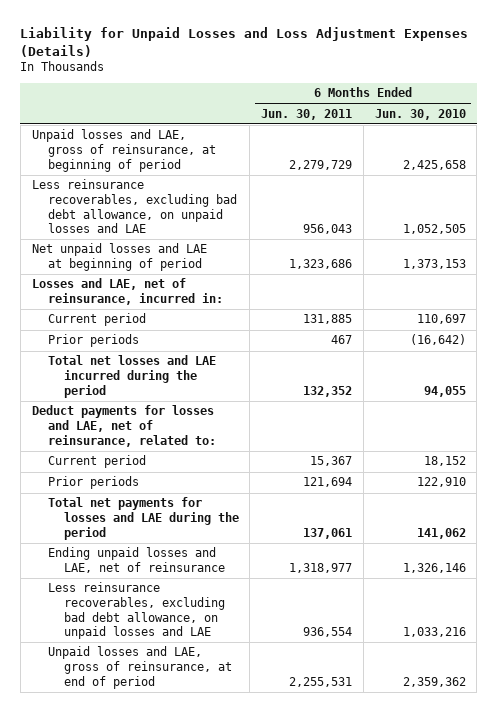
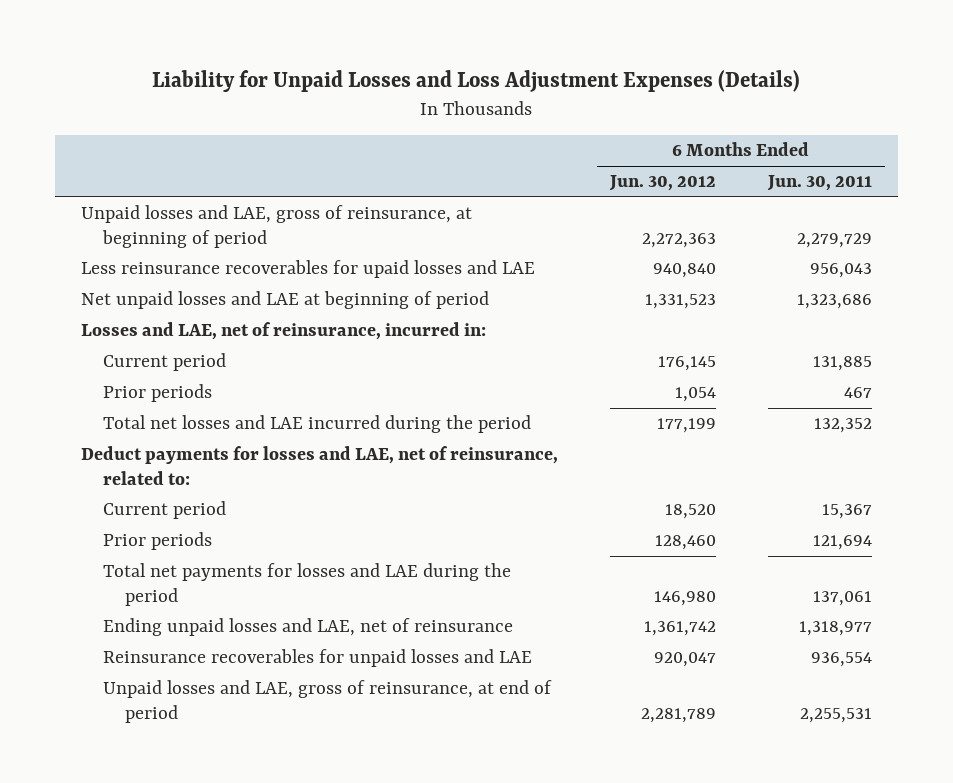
- | 6 Months Ended Jun. 30, 2011 | 6 Months Ended Jun. 30, 2010
+ | 6 Months Ended Jun. 30, 2012 | 6 Months Ended Jun. 30, 2011
- Less reinsurance recoverables, excluding bad debt allowance, on unpaid losses and LAE | 956,043 | 1,052,505
+ Less reinsurance recoverables for upaid losses and LAE | 940,840 | 956,043
- Less reinsurance recoverables, excluding bad debt allowance, on unpaid losses and LAE | 936,554 | 1,033,216
+ Reinsurance recoverables for unpaid losses and LAE | 920,047 | 936,554

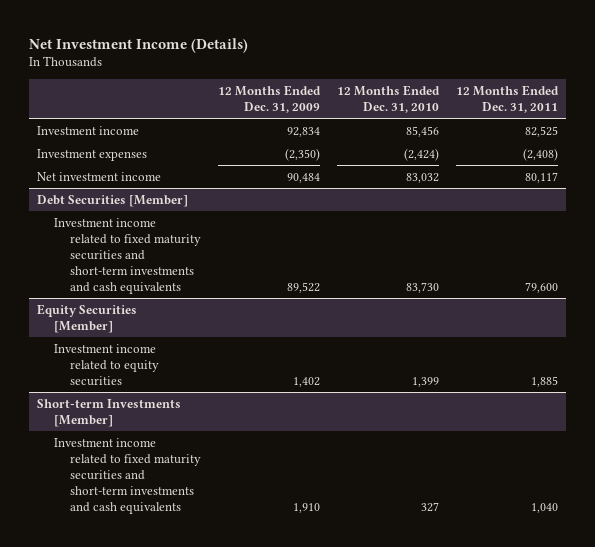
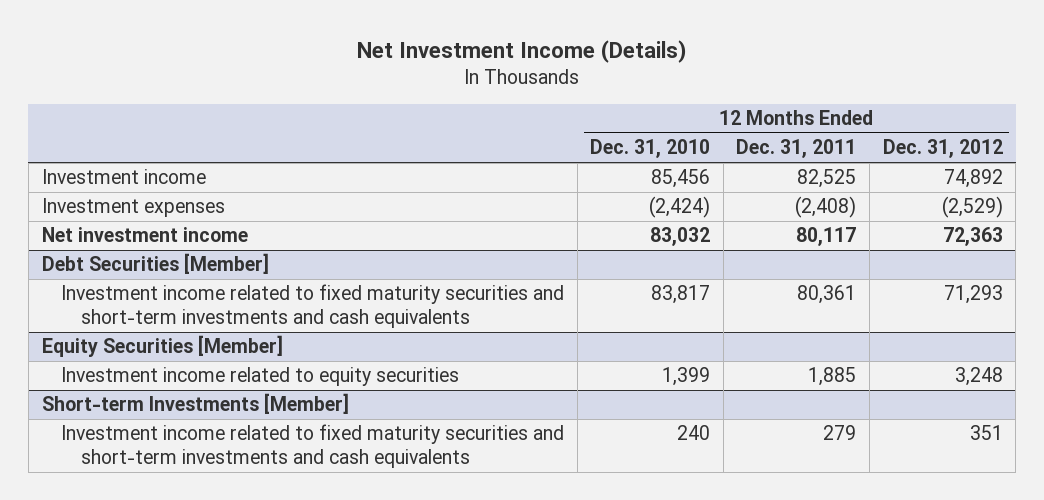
- | 12 Months Ended Dec. 31, 2009 | 12 Months Ended Dec. 31, 2010 | 12 Months Ended Dec. 31, 2011
+ | 12 Months Ended Dec. 31, 2010 | 12 Months Ended Dec. 31, 2011 | 12 Months Ended Dec. 31, 2012
@ Debt Securities [Member]
- Investment income related to fixed maturity securities and short-term investments and cash equivalents | 89,522 | 83,730 | 79,600
+ Investment income related to fixed maturity securities and short-term investments and cash equivalents | 83,817 | 80,361 | 71,293
@ Short-term Investments [Member]
- Investment income related to fixed maturity securities and short-term investments and cash equivalents | 1,910 | 327 | 1,040
+ Investment income related to fixed maturity securities and short-term investments and cash equivalents | 240 | 279 | 351

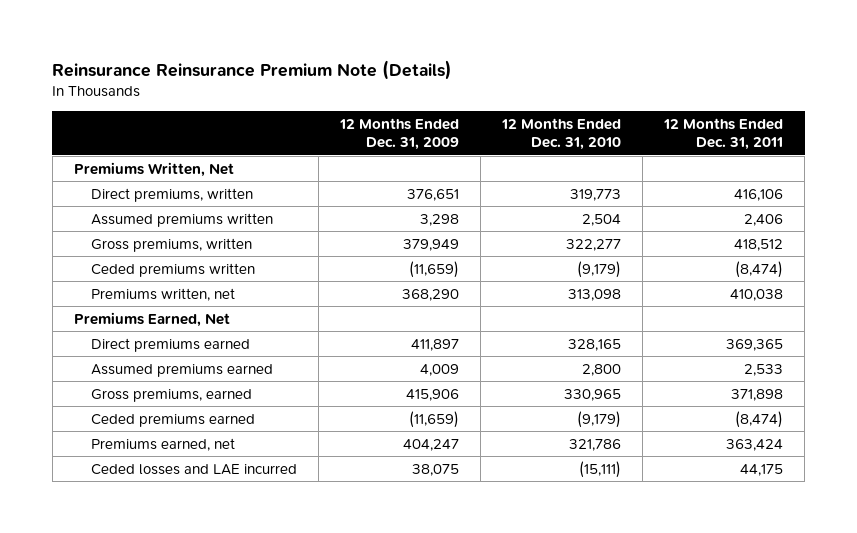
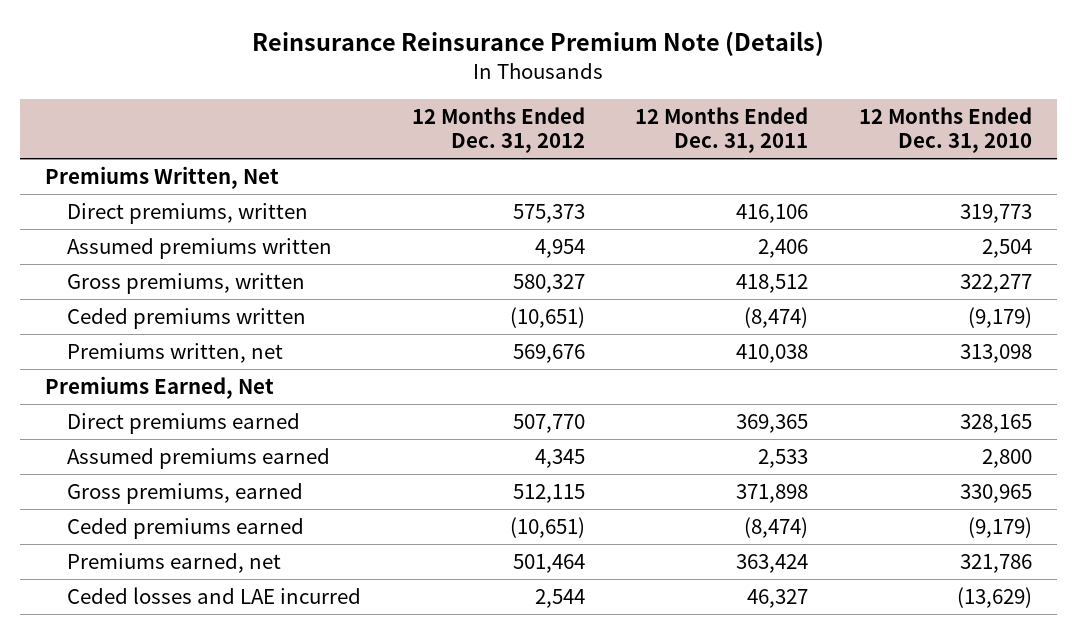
- | 12 Months Ended Dec. 31, 2009 | 12 Months Ended Dec. 31, 2010 | 12 Months Ended Dec. 31, 2011
+ | 12 Months Ended Dec. 31, 2012 | 12 Months Ended Dec. 31, 2011 | 12 Months Ended Dec. 31, 2010
- Ceded losses and LAE incurred | 38,075 | (15,111) | 44,175
+ Ceded losses and LAE incurred | 2,544 | 46,327 | (13,629)

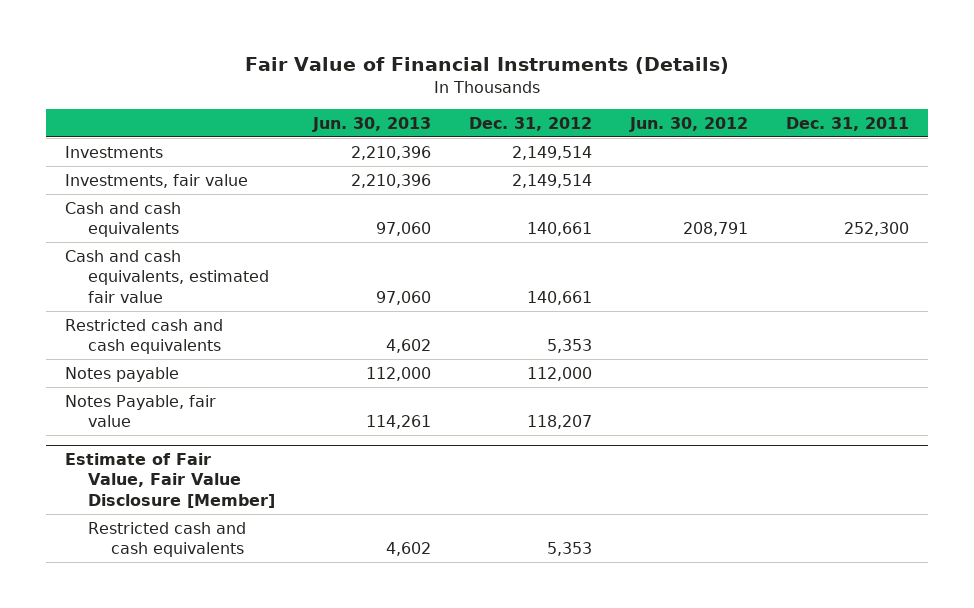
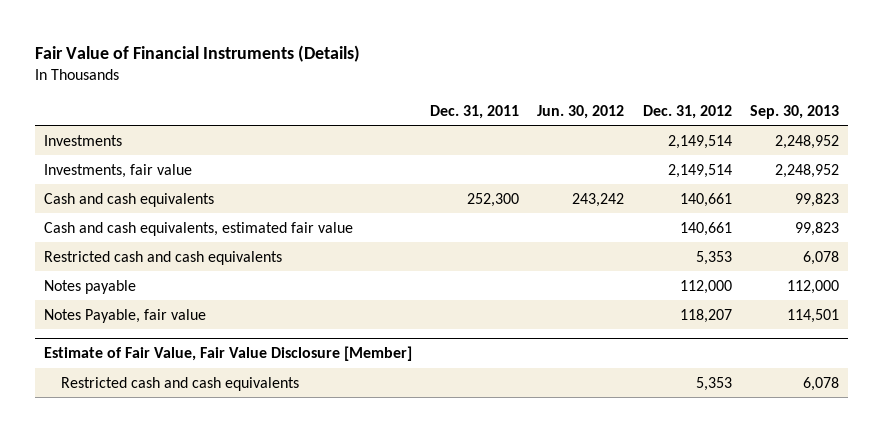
- | Jun. 30, 2013 | Dec. 31, 2012 | Jun. 30, 2012 | Dec. 31, 2011
+ | Dec. 31, 2011 | Jun. 30, 2012 | Dec. 31, 2012 | Sep. 30, 2013
- Cash and cash equivalents | 97,060 | 140,661 | 208,791 | 252,300
+ Cash and cash equivalents | 252,300 | 243,242 | 140,661 | 99,823

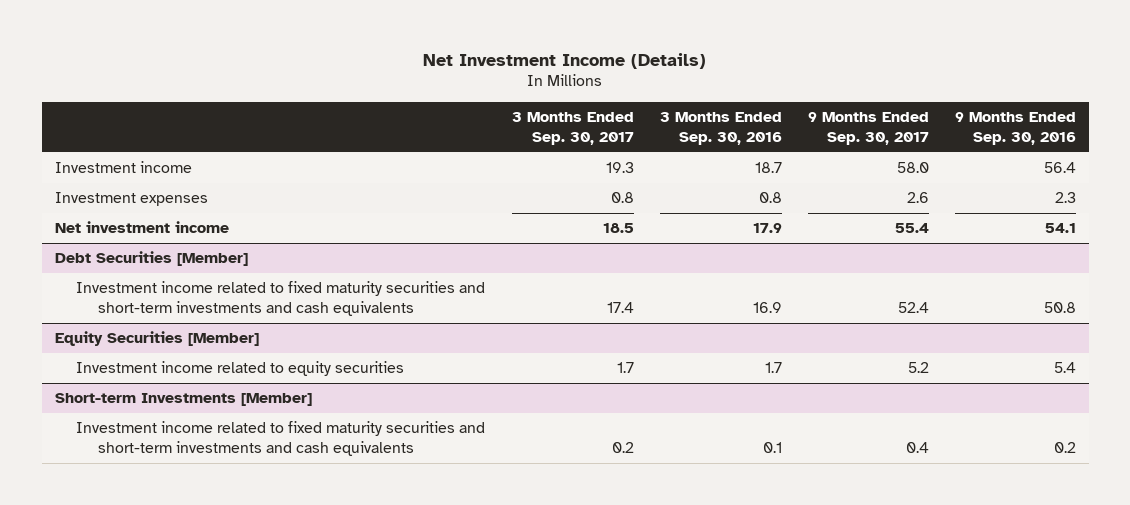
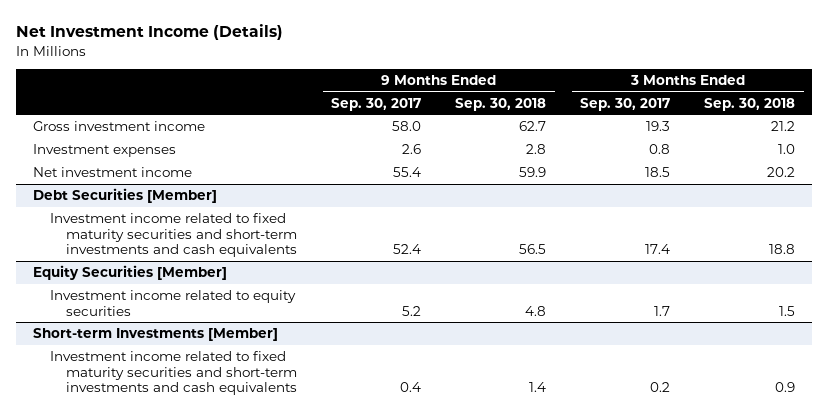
- | 3 Months Ended Sep. 30, 2017 | 3 Months Ended Sep. 30, 2016 | 9 Months Ended Sep. 30, 2017 | 9 Months Ended Sep. 30, 2016
+ | 9 Months Ended Sep. 30, 2017 | 9 Months Ended Sep. 30, 2018 | 3 Months Ended Sep. 30, 2017 | 3 Months Ended Sep. 30, 2018
- Investment income | 19.3 | 18.7 | 58.0 | 56.4
+ Gross investment income | 58.0 | 62.7 | 19.3 | 21.2

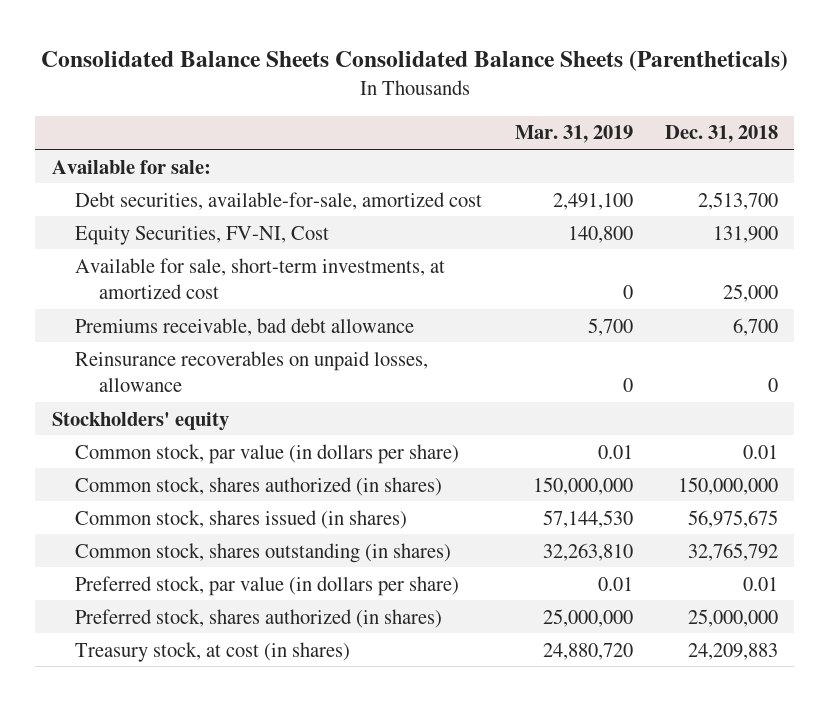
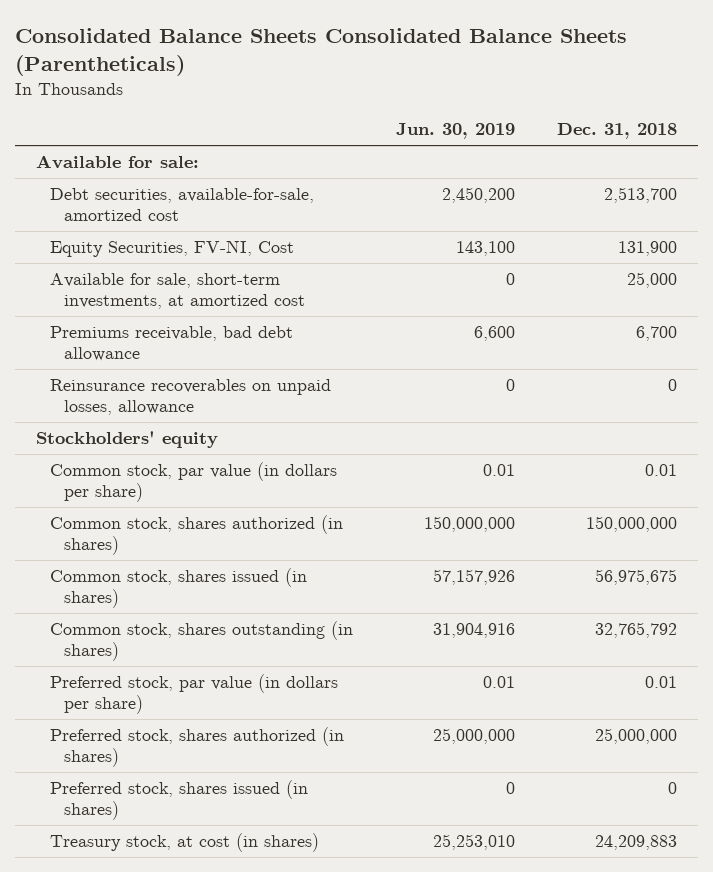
- | Mar. 31, 2019 | Dec. 31, 2018
+ | Jun. 30, 2019 | Dec. 31, 2018
+ Preferred stock, shares issued (in shares) | 0 | 0

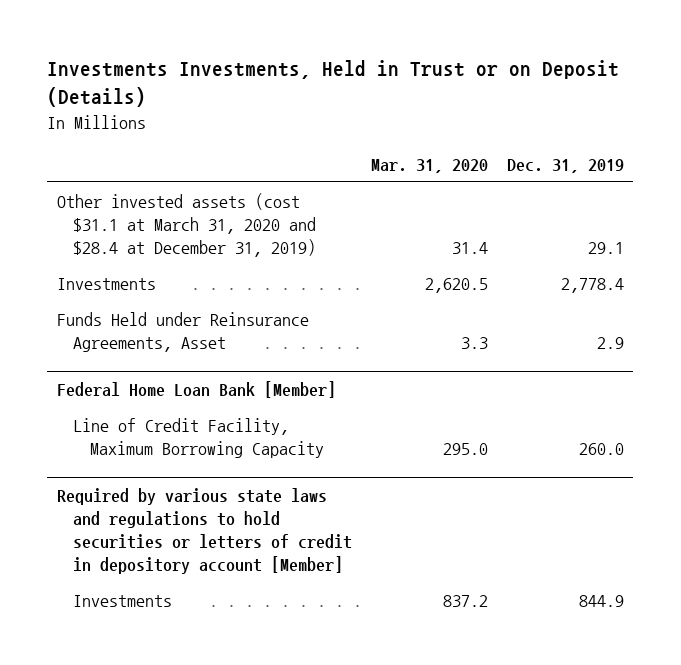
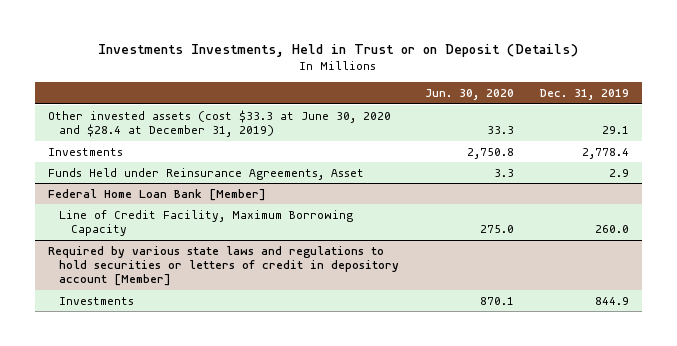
- | Mar. 31, 2020 | Dec. 31, 2019
+ | Jun. 30, 2020 | Dec. 31, 2019
- Other invested assets (cost $31.1 at March 31, 2020 and $28.4 at December 31, 2019) | 31.4 | 29.1
+ Other invested assets (cost $33.3 at June 30, 2020 and $28.4 at December 31, 2019) | 33.3 | 29.1

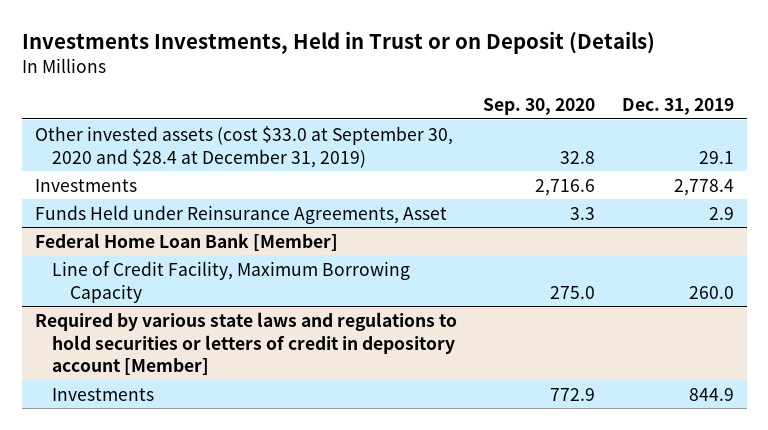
- | Jun. 30, 2020 | Dec. 31, 2019
+ | Sep. 30, 2020 | Dec. 31, 2019
- Other invested assets (cost $33.3 at June 30, 2020 and $28.4 at December 31, 2019) | 33.3 | 29.1
+ Other invested assets (cost $33.0 at September 30, 2020 and $28.4 at December 31, 2019) | 32.8 | 29.1

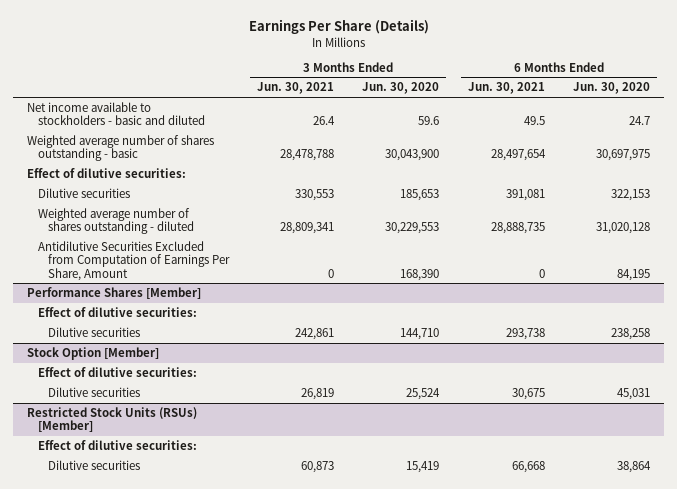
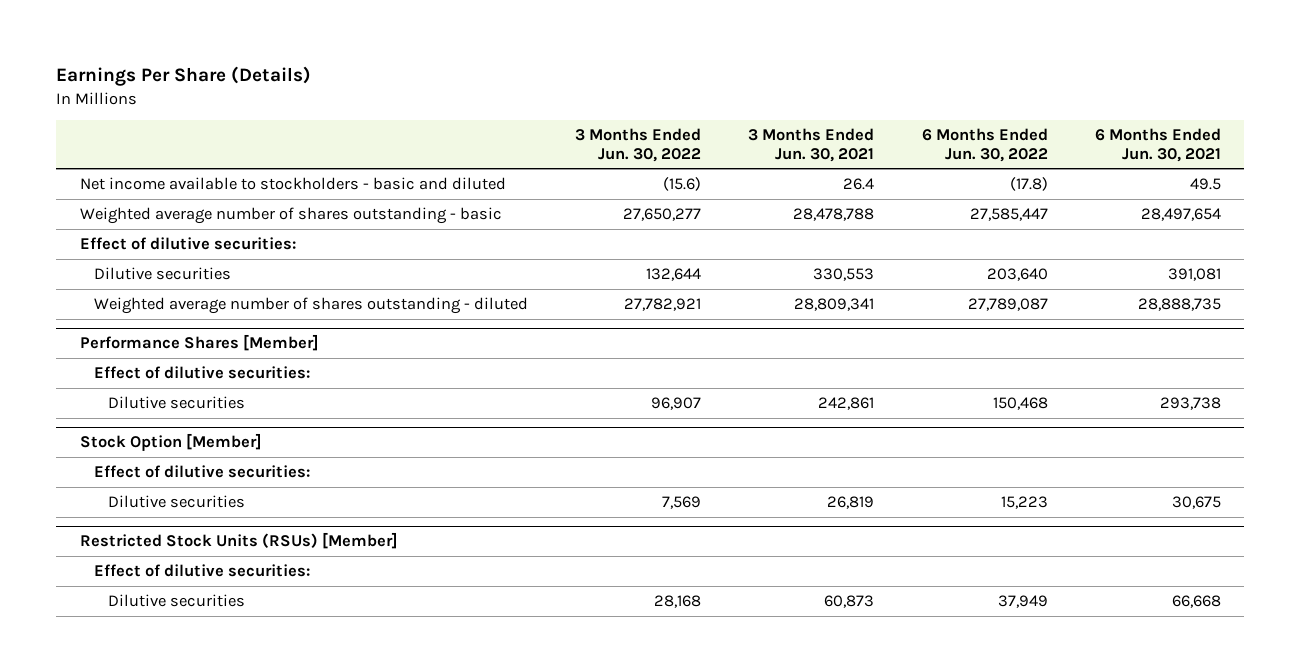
- | 3 Months Ended Jun. 30, 2021 | 3 Months Ended Jun. 30, 2020 | 6 Months Ended Jun. 30, 2021 | 6 Months Ended Jun. 30, 2020
+ | 3 Months Ended Jun. 30, 2022 | 3 Months Ended Jun. 30, 2021 | 6 Months Ended Jun. 30, 2022 | 6 Months Ended Jun. 30, 2021
- Antidilutive Securities Excluded from Computation of Earnings Per Share, Amount | 0 | 168,390 | 0 | 84,195

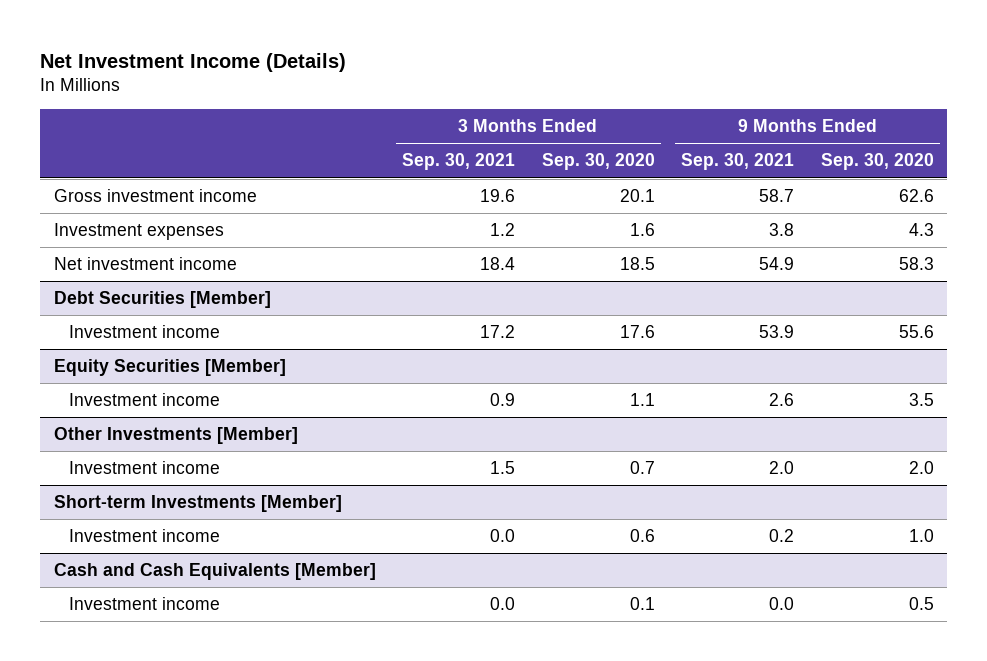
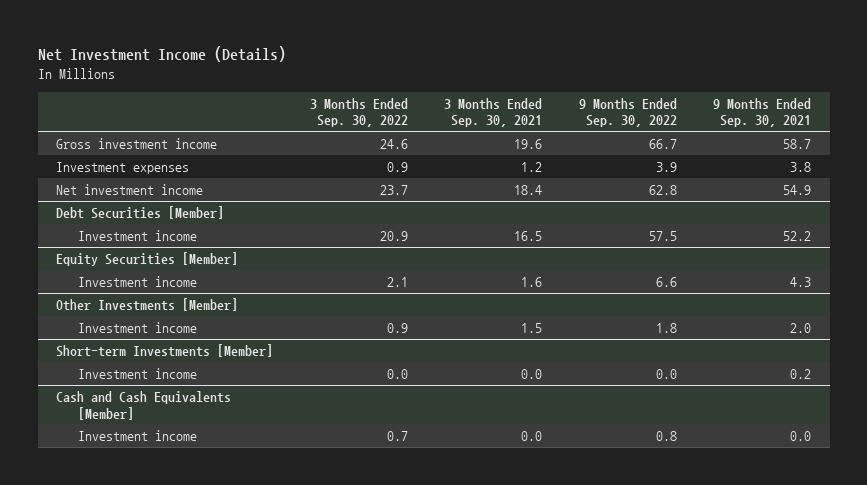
- | 3 Months Ended Sep. 30, 2021 | 3 Months Ended Sep. 30, 2020 | 9 Months Ended Sep. 30, 2021 | 9 Months Ended Sep. 30, 2020
+ | 3 Months Ended Sep. 30, 2022 | 3 Months Ended Sep. 30, 2021 | 9 Months Ended Sep. 30, 2022 | 9 Months Ended Sep. 30, 2021
@ Debt Securities [Member]
- Investment income | 17.2 | 17.6 | 53.9 | 55.6
+ Investment income | 20.9 | 16.5 | 57.5 | 52.2
@ Equity Securities [Member]
- Investment income | 0.9 | 1.1 | 2.6 | 3.5
+ Investment income | 2.1 | 1.6 | 6.6 | 4.3

